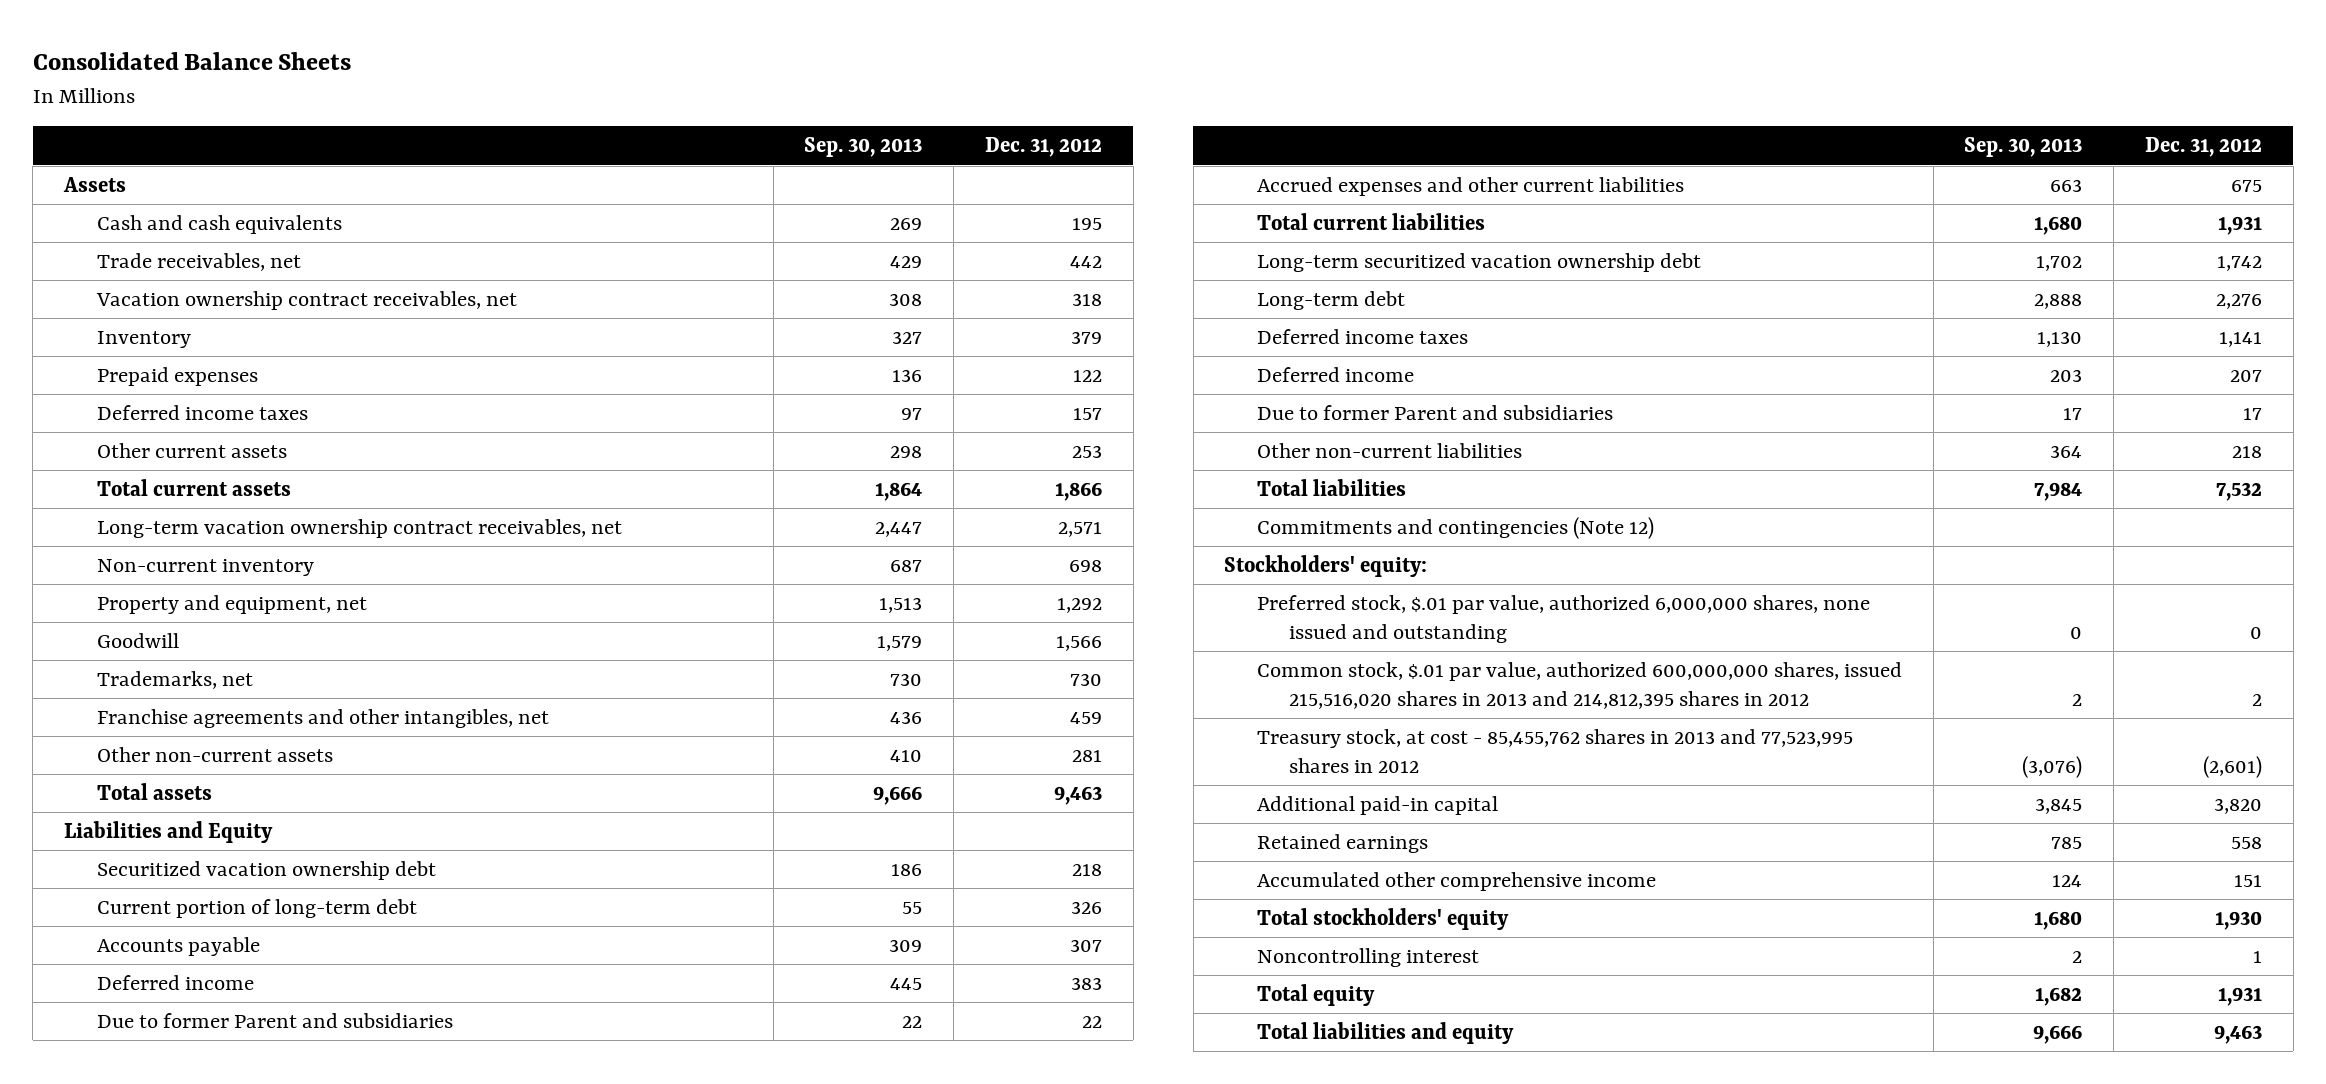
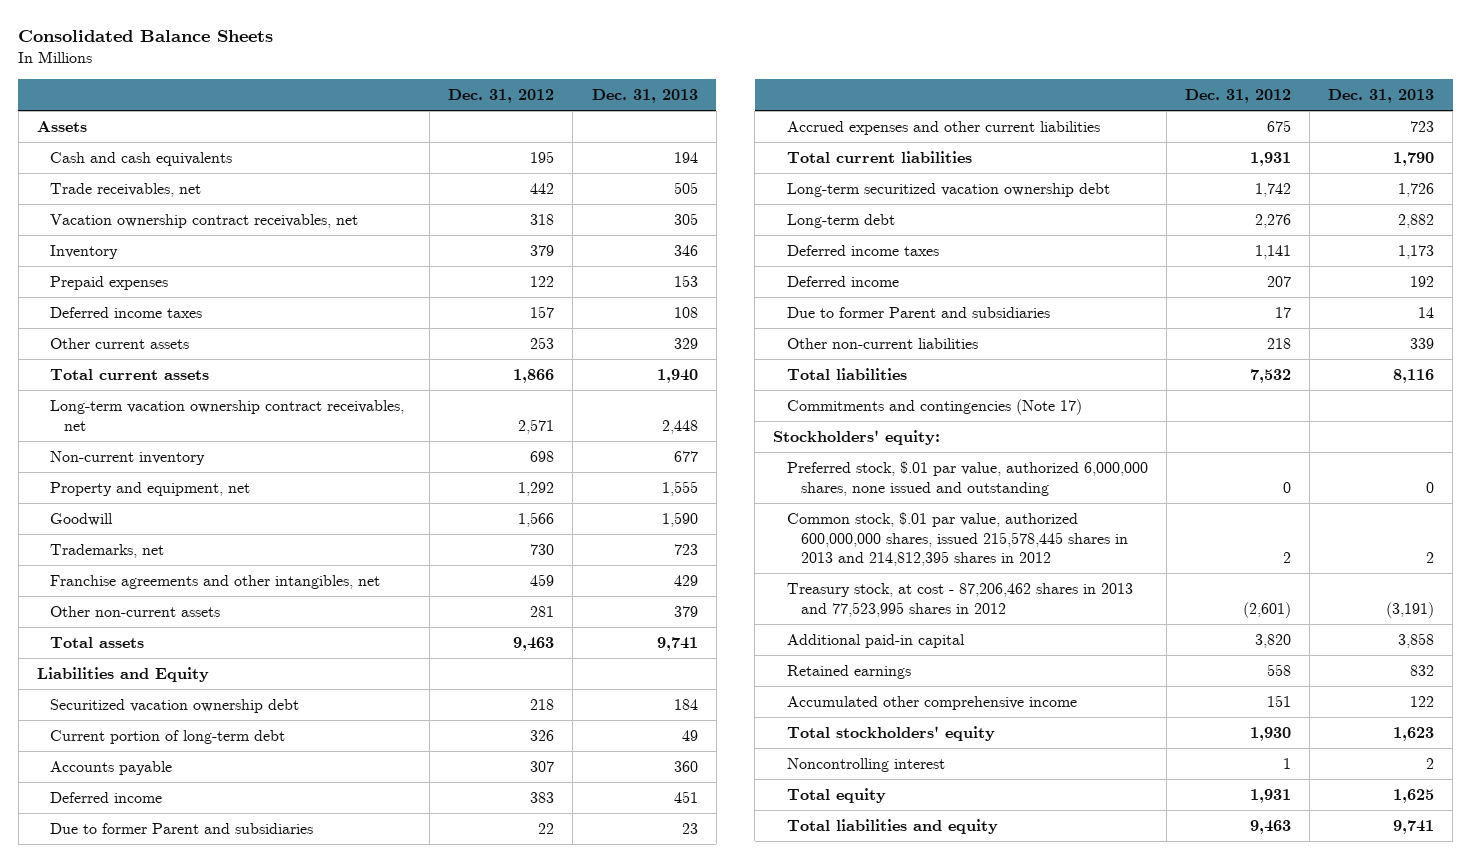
- | Sep. 30, 2013 | Dec. 31, 2012
+ | Dec. 31, 2012 | Dec. 31, 2013
- Commitments and contingencies (Note 12)
+ Commitments and contingencies (Note 17)
- Common stock, $.01 par value, authorized 600,000,000 shares, issued 215,516,020 shares in 2013 and 214,812,395 shares in 2012 | 2 | 2
- Treasury stock, at cost - 85,455,762 shares in 2013 and 77,523,995 shares in 2012 | (3,076) | (2,601)
+ Common stock, $.01 par value, authorized 600,000,000 shares, issued 215,578,445 shares in 2013 and 214,812,395 shares in 2012 | 2 | 2
+ Treasury stock, at cost - 87,206,462 shares in 2013 and 77,523,995 shares in 2012 | (2,601) | (3,191)

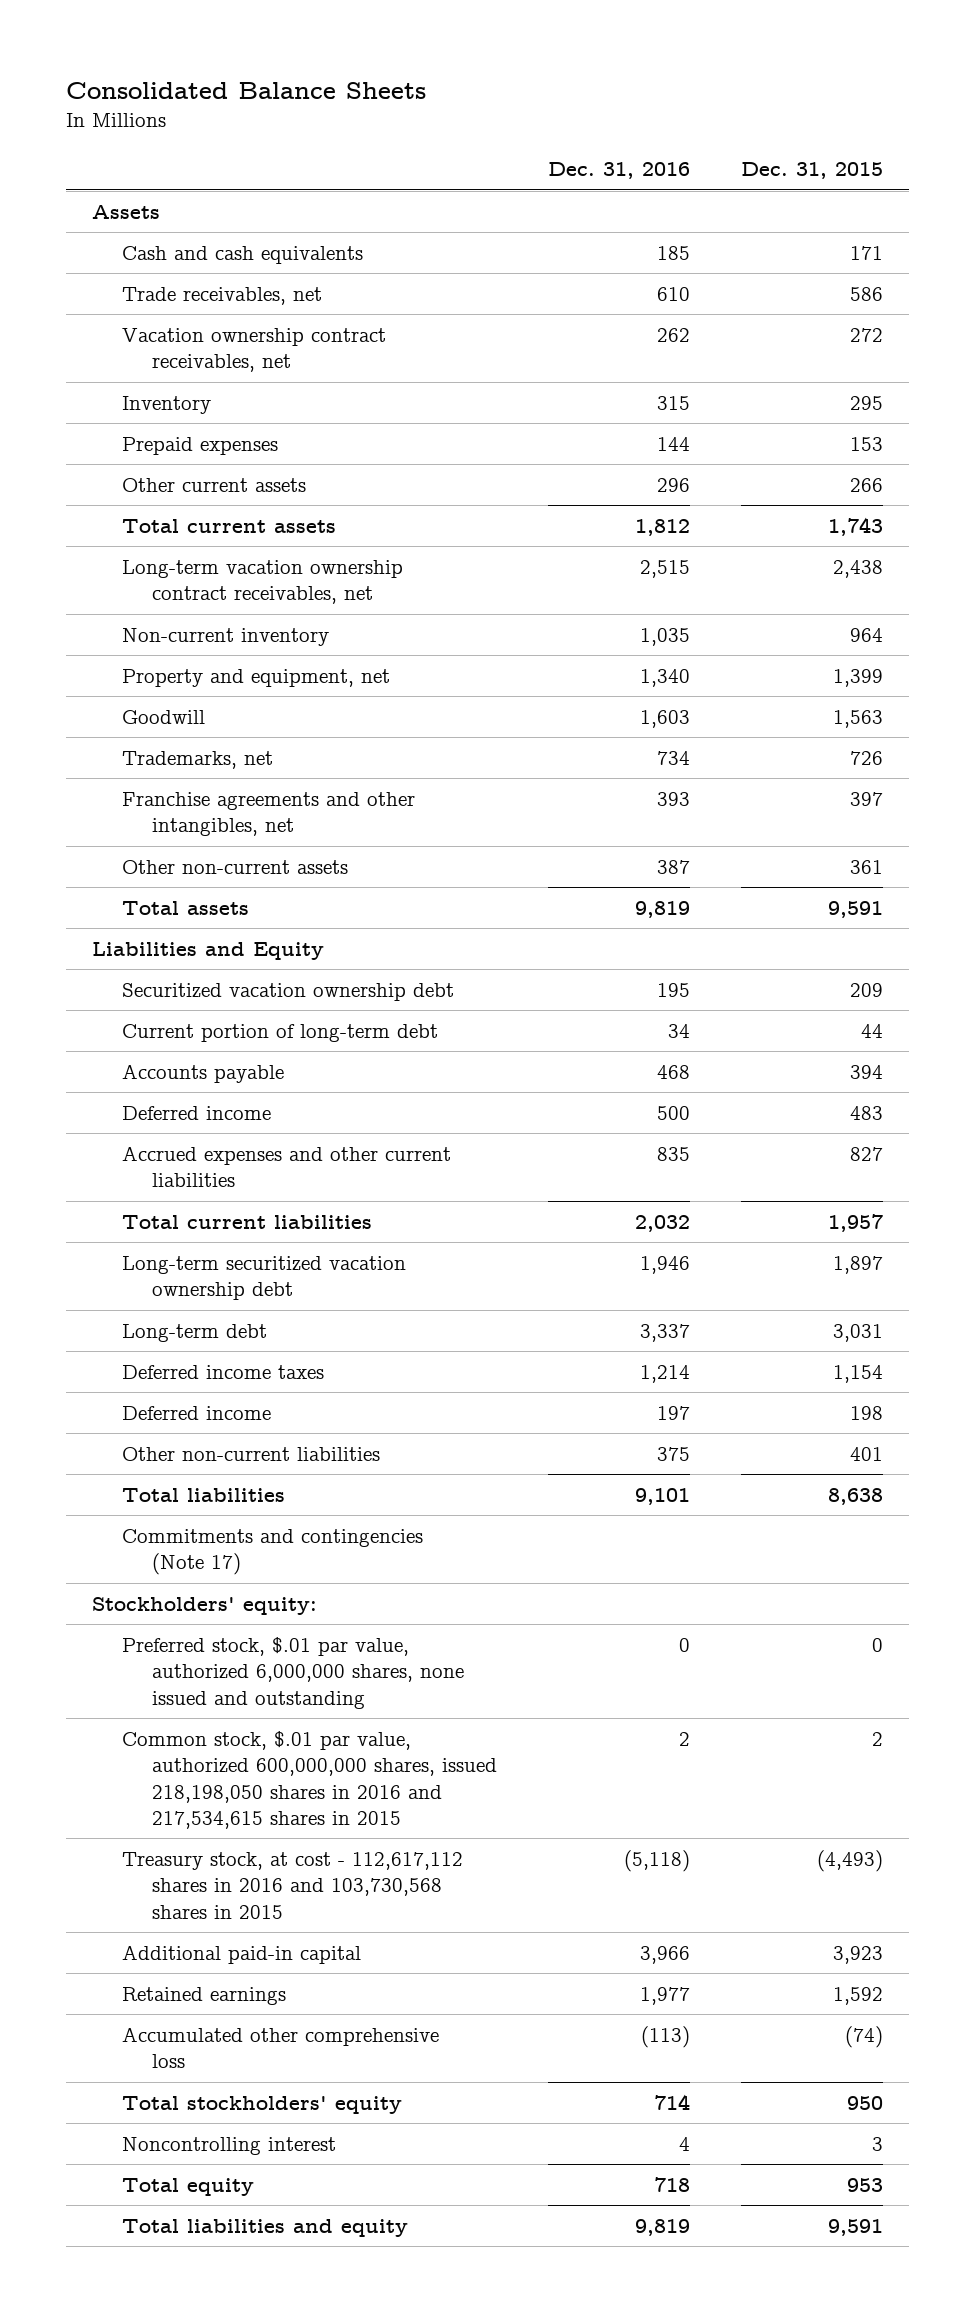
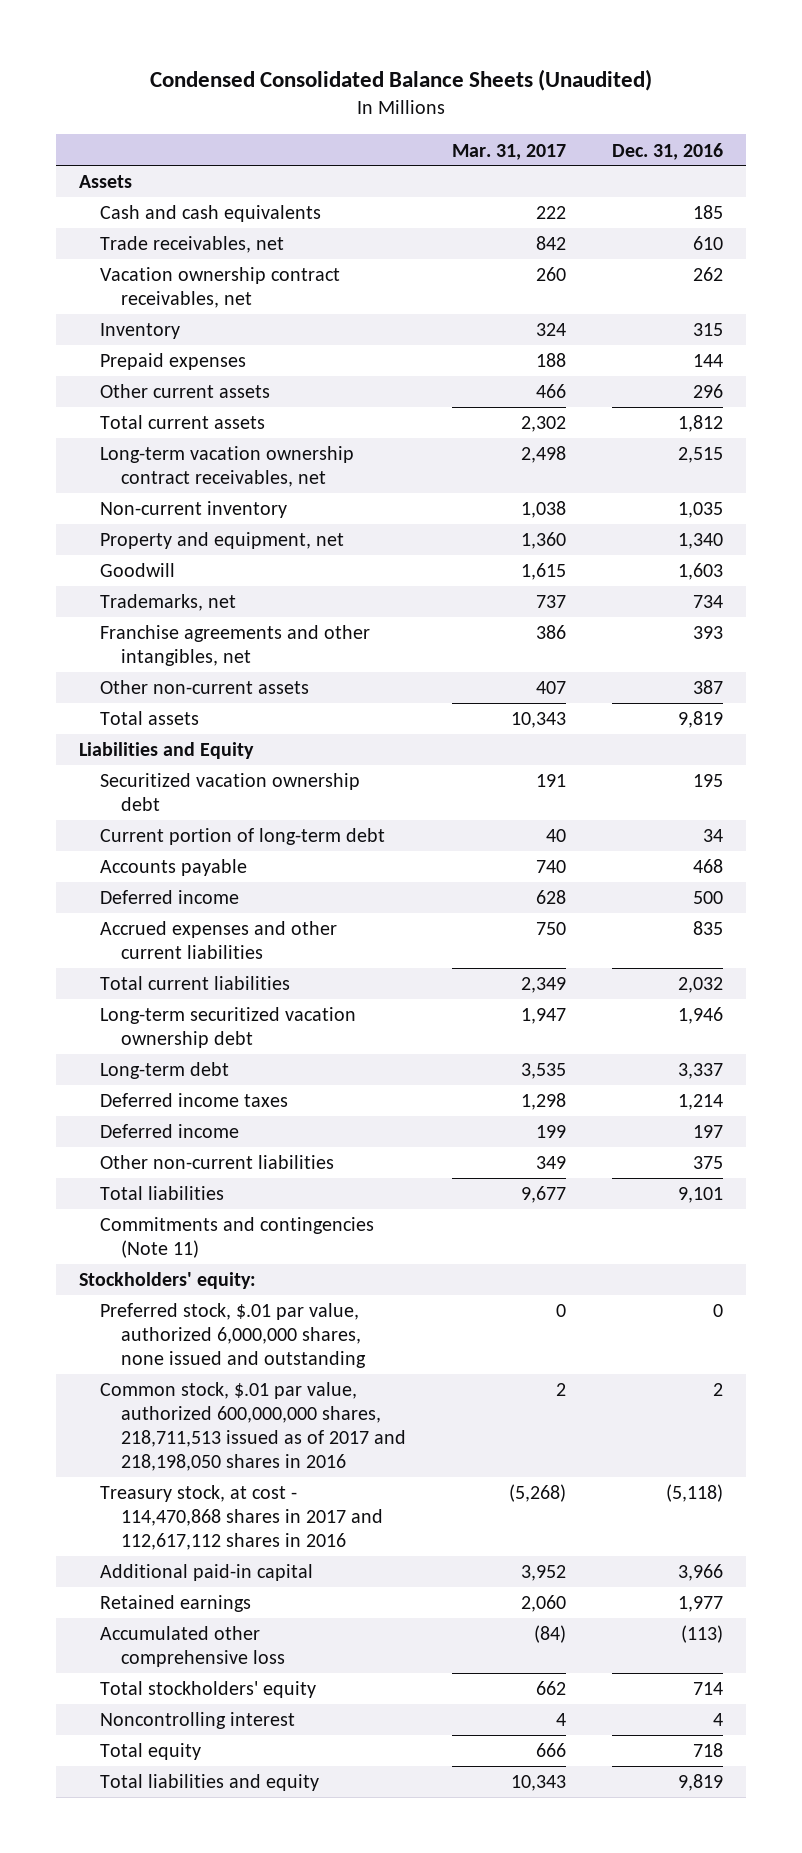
- Consolidated Balance Sheets
+ Condensed Consolidated Balance Sheets (Unaudited)
- | Dec. 31, 2016 | Dec. 31, 2015
+ | Mar. 31, 2017 | Dec. 31, 2016
- Commitments and contingencies (Note 17)
+ Commitments and contingencies (Note 11)
- Common stock, $.01 par value, authorized 600,000,000 shares, issued 218,198,050 shares in 2016 and 217,534,615 shares in 2015 | 2 | 2
- Treasury stock, at cost - 112,617,112 shares in 2016 and 103,730,568 shares in 2015 | (5,118) | (4,493)
+ Common stock, $.01 par value, authorized 600,000,000 shares, 218,711,513 issued as of 2017 and 218,198,050 shares in 2016 | 2 | 2
+ Treasury stock, at cost - 114,470,868 shares in 2017 and 112,617,112 shares in 2016 | (5,268) | (5,118)

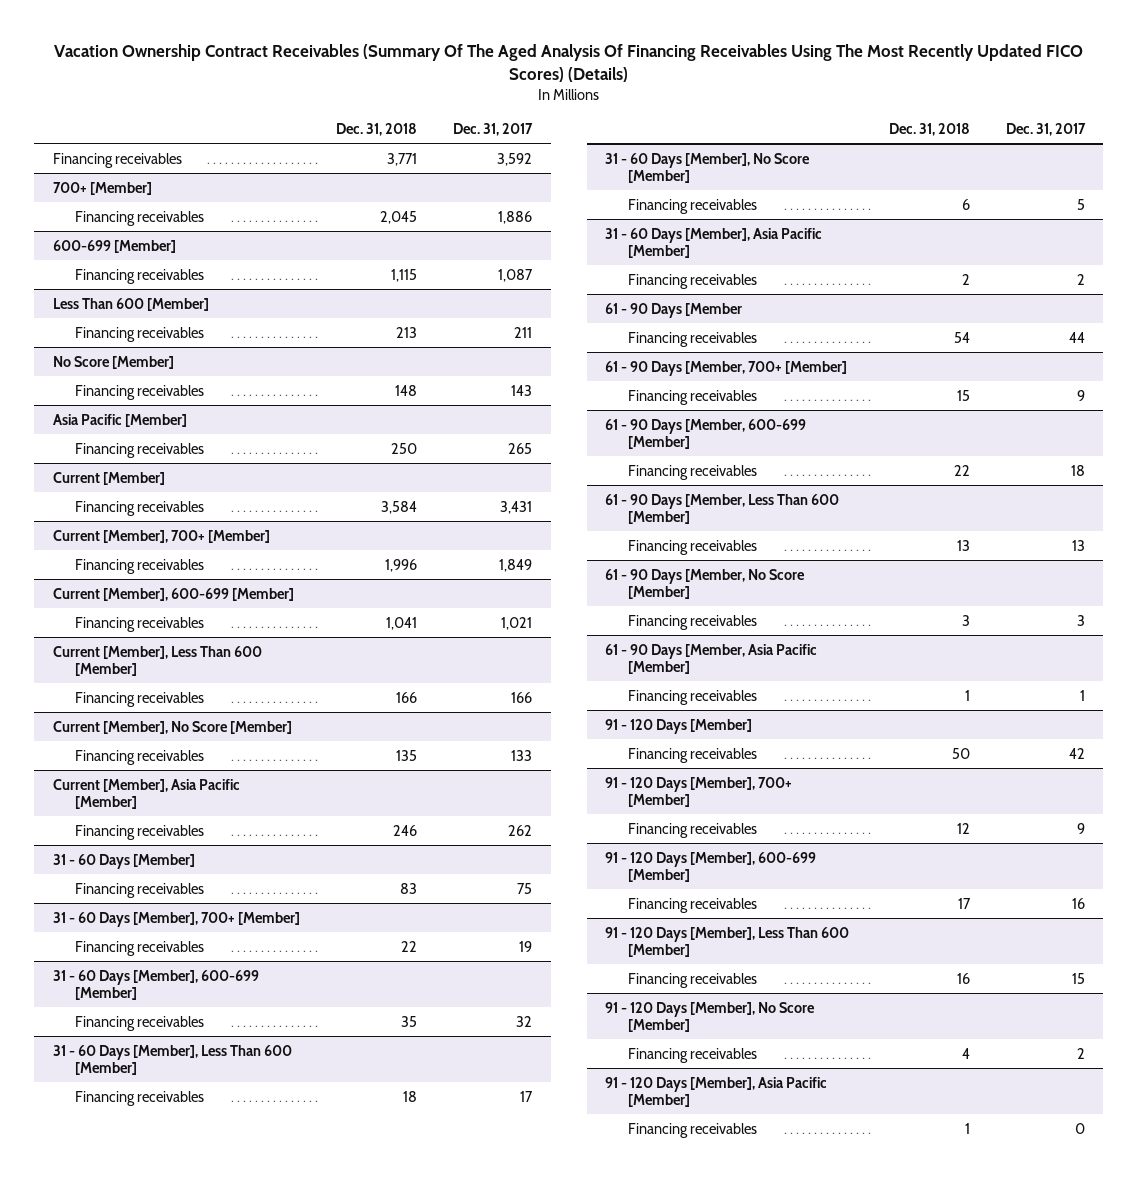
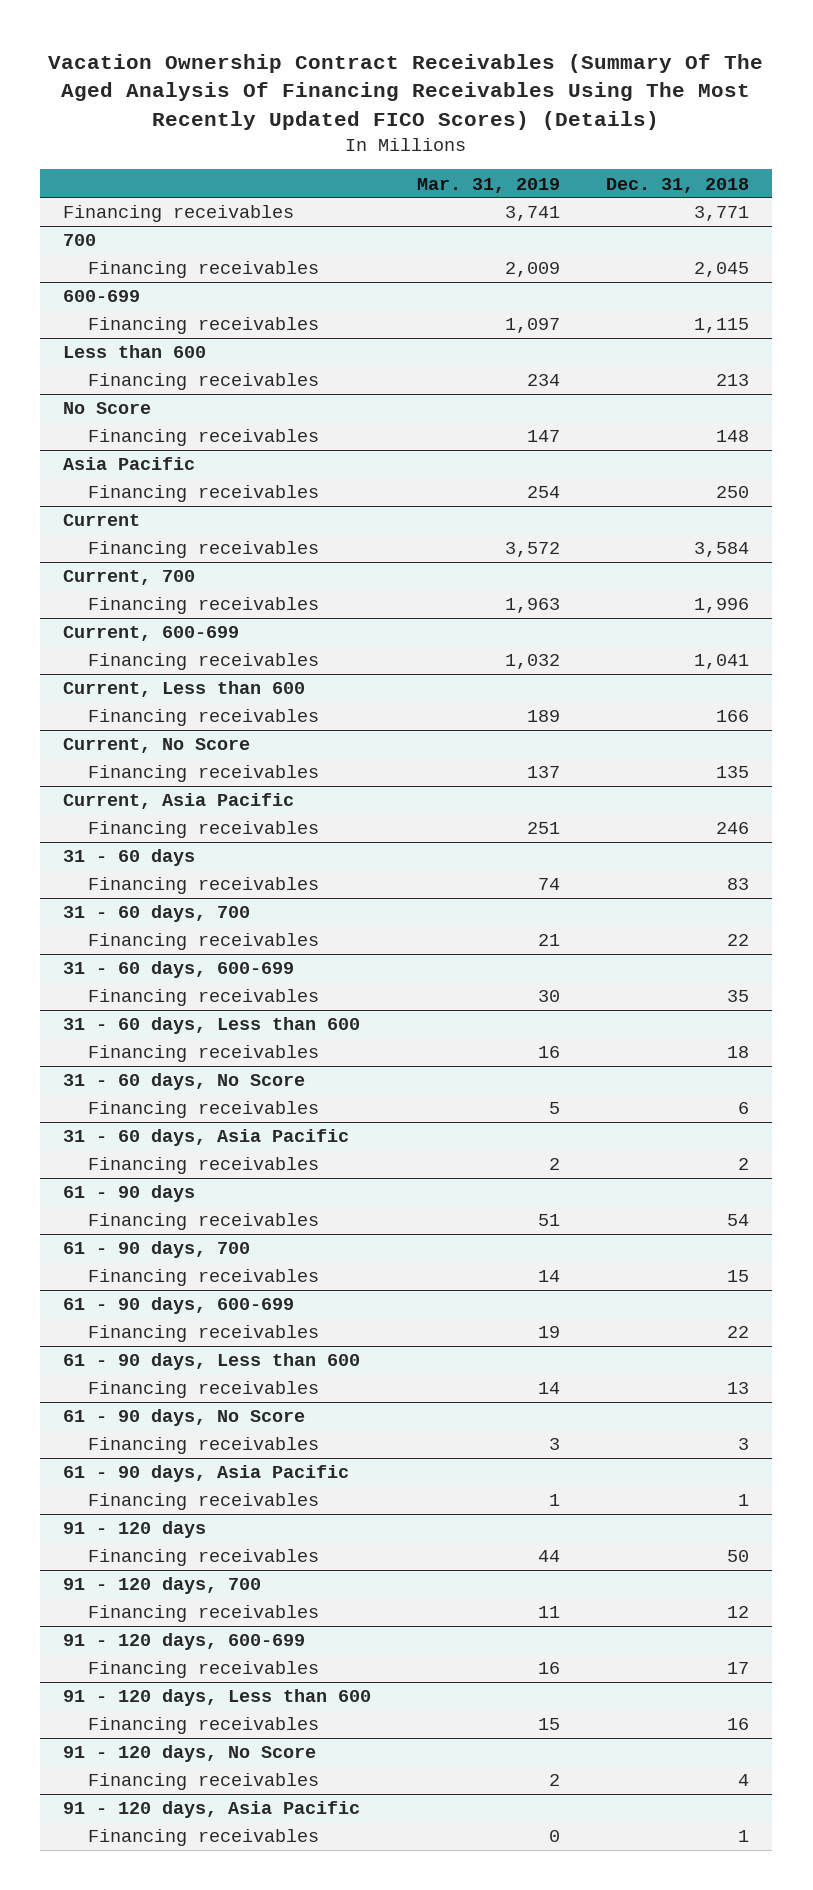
- | Dec. 31, 2018 | Dec. 31, 2017
+ | Mar. 31, 2019 | Dec. 31, 2018
- 700+ [Member]
+ 700
- 600-699 [Member]
+ 600-699
- Less Than 600 [Member]
+ Less than 600
- No Score [Member]
+ No Score
- Asia Pacific [Member]
+ Asia Pacific
- Current [Member]
+ Current
- Current [Member], 700+ [Member]
+ Current, 700
- Current [Member], 600-699 [Member]
+ Current, 600-699
- Current [Member], Less Than 600 [Member]
+ Current, Less than 600
- Current [Member], No Score [Member]
+ Current, No Score
- Current [Member], Asia Pacific [Member]
+ Current, Asia Pacific
- 31 - 60 Days [Member]
+ 31 - 60 days
- 31 - 60 Days [Member], 700+ [Member]
+ 31 - 60 days, 700
- 31 - 60 Days [Member], 600-699 [Member]
+ 31 - 60 days, 600-699
- 31 - 60 Days [Member], Less Than 600 [Member]
+ 31 - 60 days, Less than 600
- 31 - 60 Days [Member], No Score [Member]
+ 31 - 60 days, No Score
- 31 - 60 Days [Member], Asia Pacific [Member]
+ 31 - 60 days, Asia Pacific
- 61 - 90 Days [Member
+ 61 - 90 days
- 61 - 90 Days [Member, 700+ [Member]
+ 61 - 90 days, 700
- 61 - 90 Days [Member, 600-699 [Member]
+ 61 - 90 days, 600-699
- 61 - 90 Days [Member, Less Than 600 [Member]
+ 61 - 90 days, Less than 600
- 61 - 90 Days [Member, No Score [Member]
+ 61 - 90 days, No Score
- 61 - 90 Days [Member, Asia Pacific [Member]
+ 61 - 90 days, Asia Pacific
- 91 - 120 Days [Member]
+ 91 - 120 days
- 91 - 120 Days [Member], 700+ [Member]
+ 91 - 120 days, 700
- 91 - 120 Days [Member], 600-699 [Member]
+ 91 - 120 days, 600-699
- 91 - 120 Days [Member], Less Than 600 [Member]
+ 91 - 120 days, Less than 600
- 91 - 120 Days [Member], No Score [Member]
+ 91 - 120 days, No Score
- 91 - 120 Days [Member], Asia Pacific [Member]
+ 91 - 120 days, Asia Pacific

